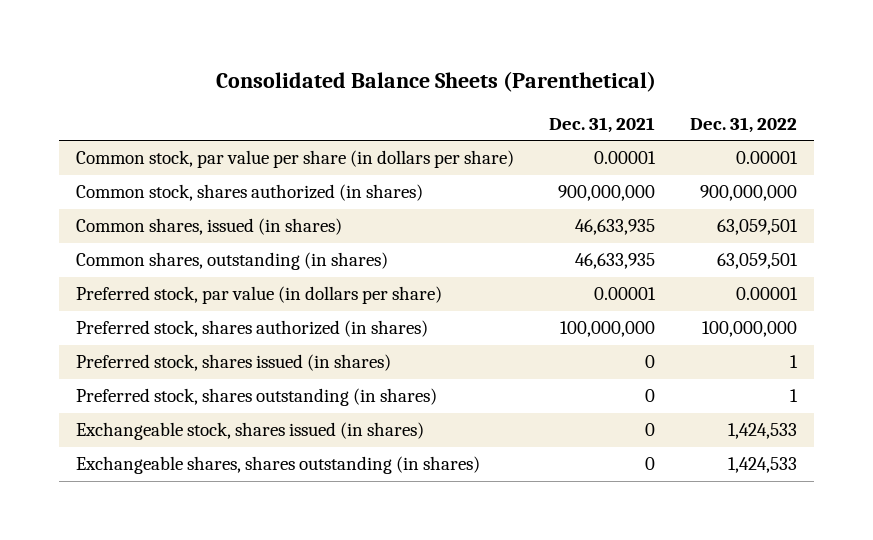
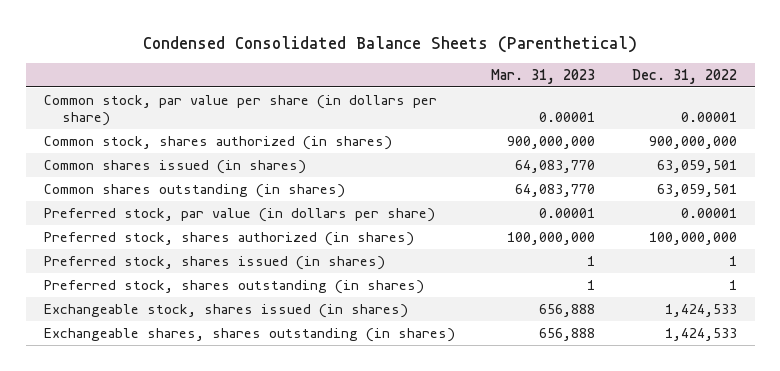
- Consolidated Balance Sheets (Parenthetical)
+ Condensed Consolidated Balance Sheets (Parenthetical)
- | Dec. 31, 2021 | Dec. 31, 2022
+ | Mar. 31, 2023 | Dec. 31, 2022
- Common shares, issued (in shares) | 46,633,935 | 63,059,501
- Common shares, outstanding (in shares) | 46,633,935 | 63,059,501
+ Common shares issued (in shares) | 64,083,770 | 63,059,501
+ Common shares outstanding (in shares) | 64,083,770 | 63,059,501

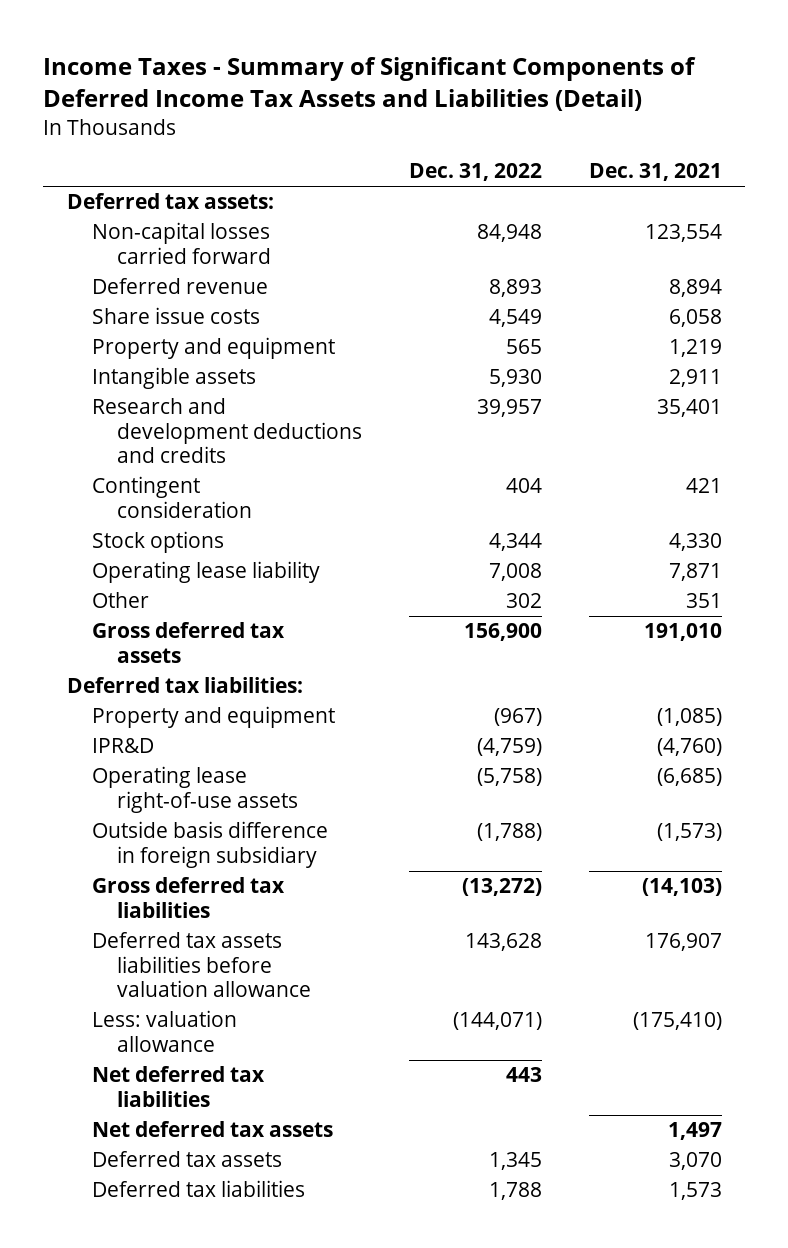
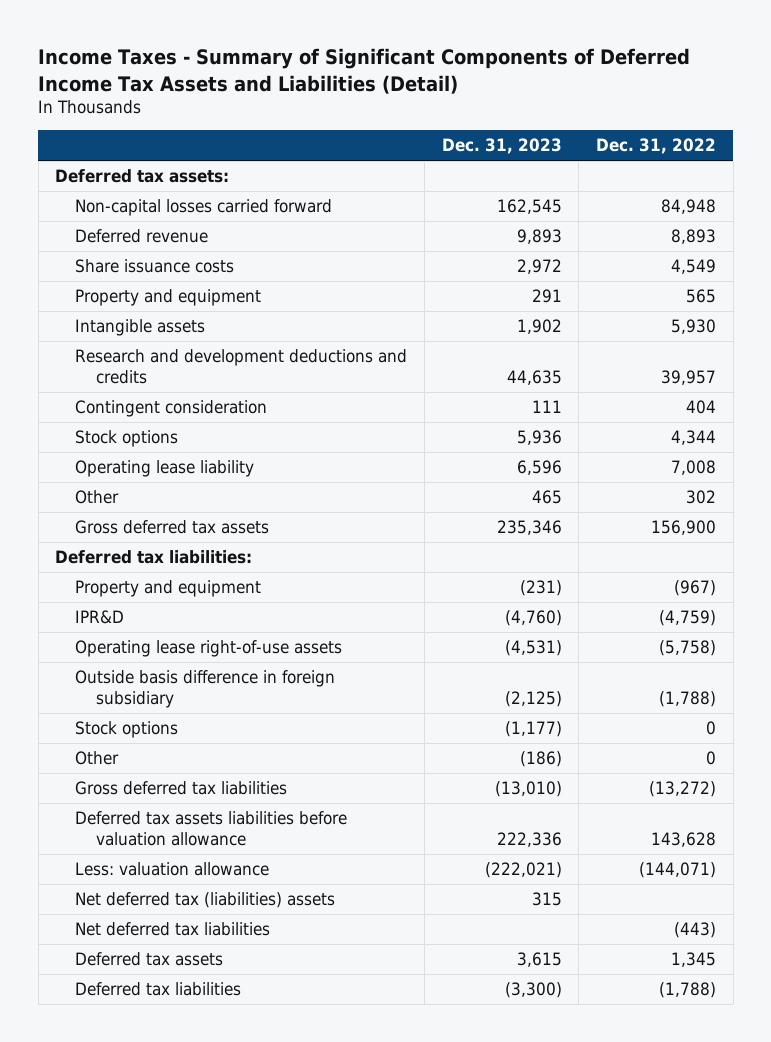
- | Dec. 31, 2022 | Dec. 31, 2021
+ | Dec. 31, 2023 | Dec. 31, 2022
- Share issue costs | 4,549 | 6,058
+ Share issuance costs | 2,972 | 4,549
+ Stock options | (1,177) | 0
+ Other | (186) | 0
- Net deferred tax liabilities | 443 |
- Net deferred tax assets | | 1,497
+ Net deferred tax (liabilities) assets | 315 |
+ Net deferred tax liabilities | | (443)
- Deferred tax liabilities | 1,788 | 1,573
+ Deferred tax liabilities | (3,300) | (1,788)

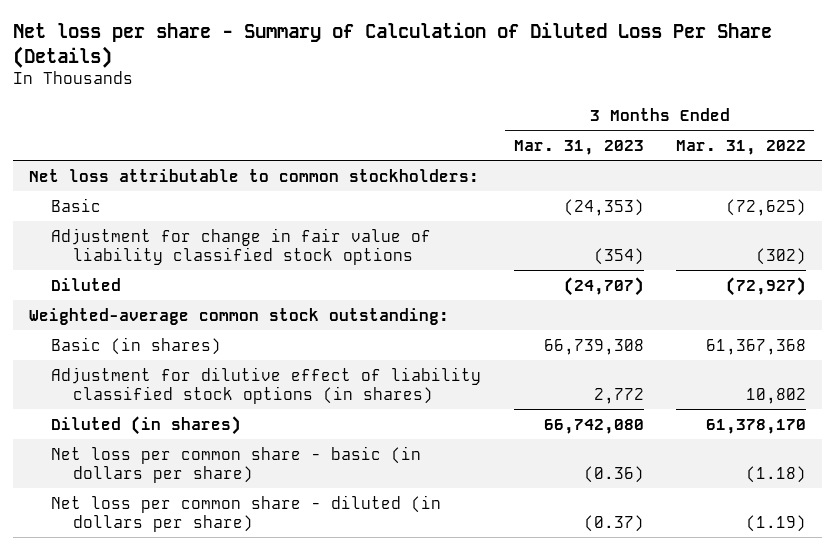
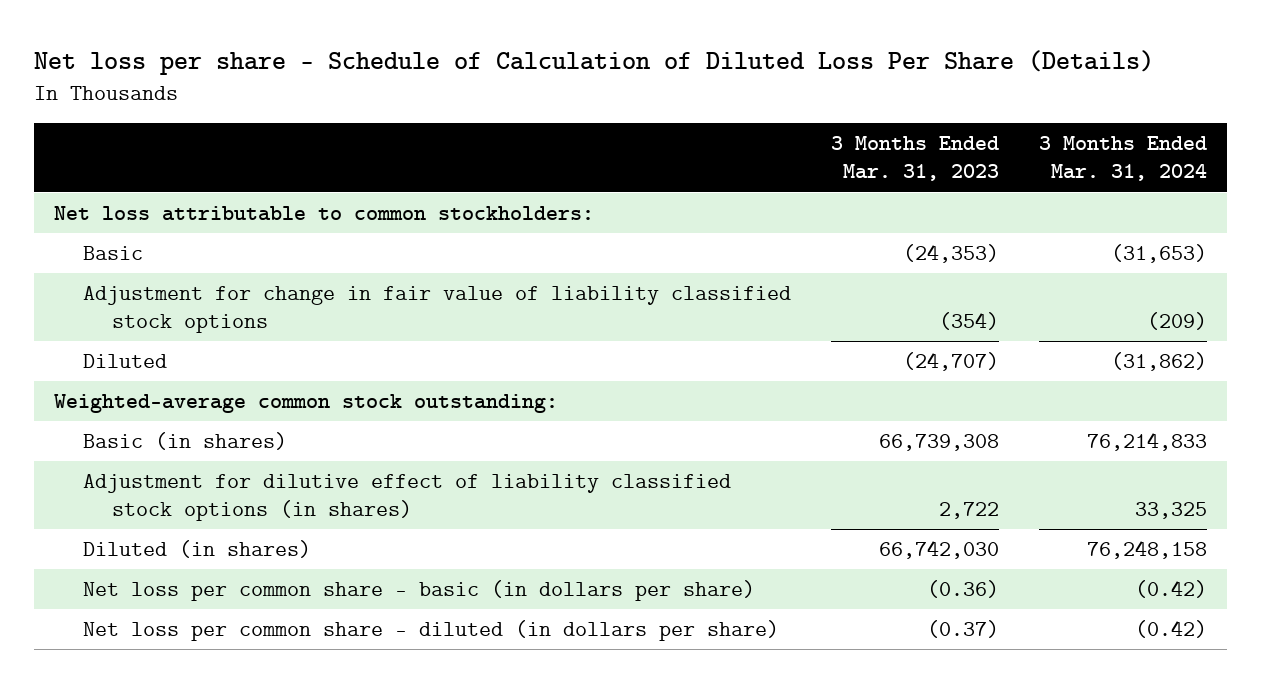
- Net loss per share - Summary of Calculation of Diluted Loss Per Share (Details)
+ Net loss per share - Schedule of Calculation of Diluted Loss Per Share (Details)
- | 3 Months Ended Mar. 31, 2023 | 3 Months Ended Mar. 31, 2022
+ | 3 Months Ended Mar. 31, 2023 | 3 Months Ended Mar. 31, 2024
- Adjustment for dilutive effect of liability classified stock options (in shares) | 2,772 | 10,802
- Diluted (in shares) | 66,742,080 | 61,378,170
+ Adjustment for dilutive effect of liability classified stock options (in shares) | 2,722 | 33,325
+ Diluted (in shares) | 66,742,030 | 76,248,158

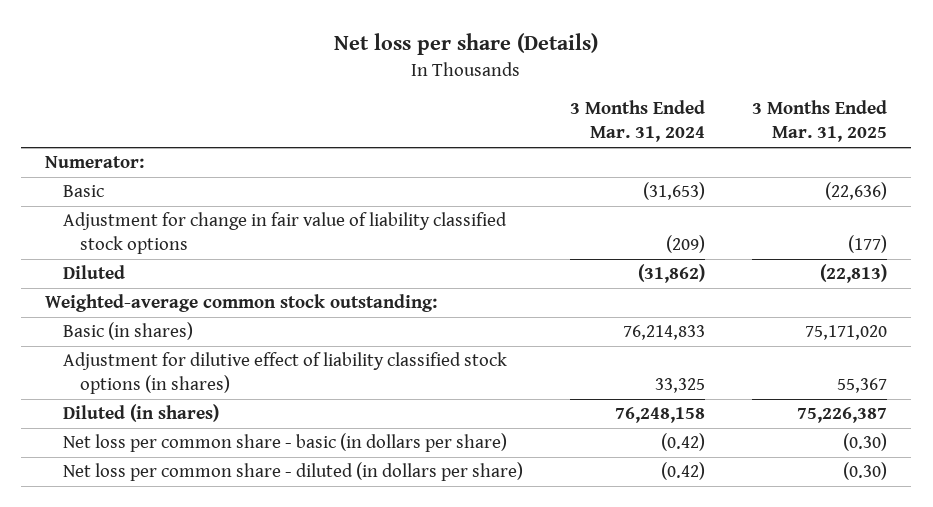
- Net loss per share - Schedule of Calculation of Diluted Loss Per Share (Details)
+ Net loss per share (Details)
- | 3 Months Ended Mar. 31, 2023 | 3 Months Ended Mar. 31, 2024
+ | 3 Months Ended Mar. 31, 2024 | 3 Months Ended Mar. 31, 2025
- Net loss attributable to common stockholders:
+ Numerator:

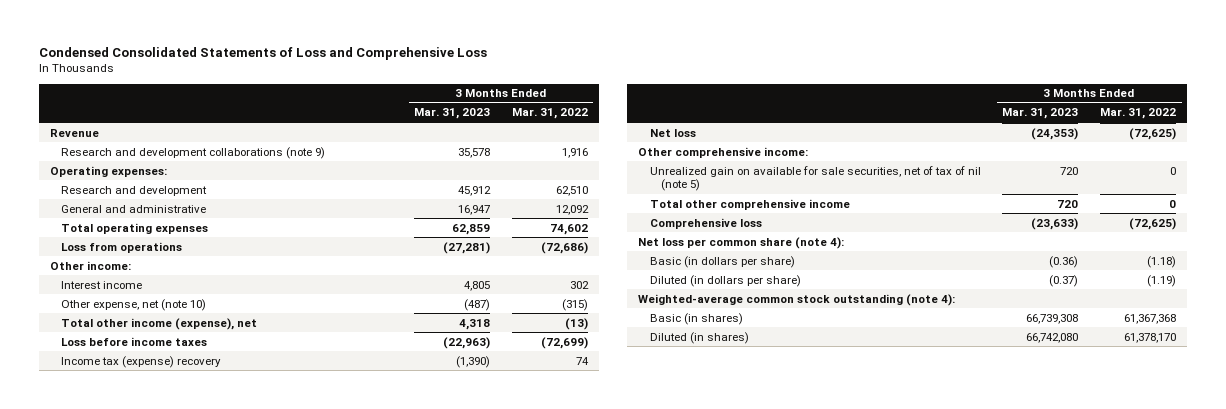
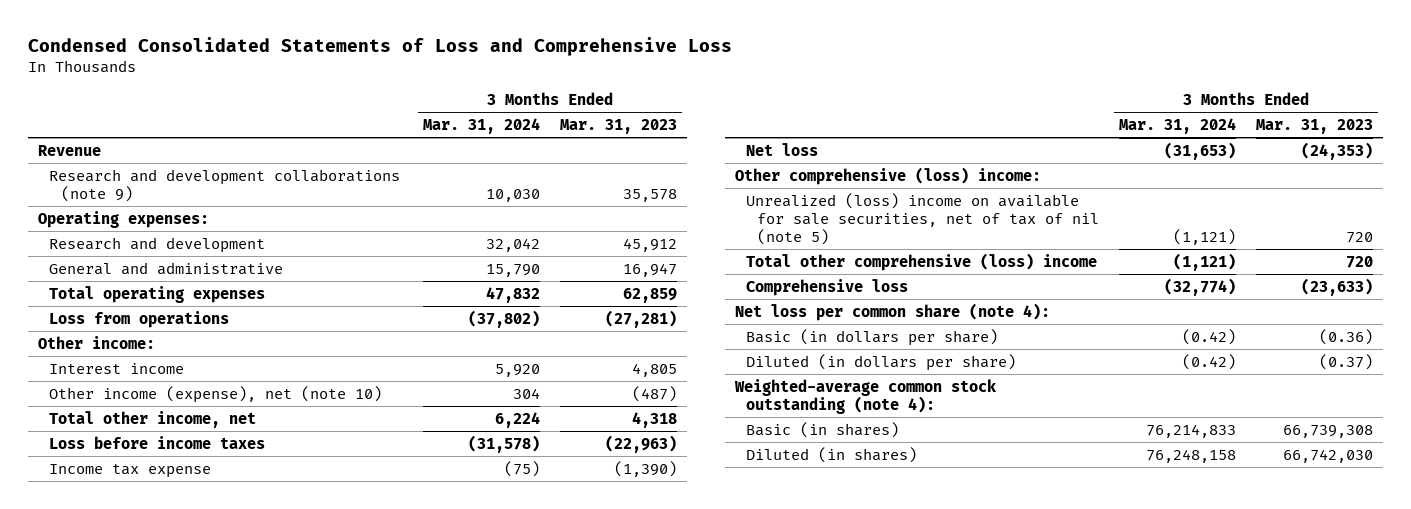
- | 3 Months Ended Mar. 31, 2023 | 3 Months Ended Mar. 31, 2022
+ | 3 Months Ended Mar. 31, 2024 | 3 Months Ended Mar. 31, 2023
- Other expense, net (note 10) | (487) | (315)
- Total other income (expense), net | 4,318 | (13)
+ Other income (expense), net (note 10) | 304 | (487)
+ Total other income, net | 6,224 | 4,318
- Income tax (expense) recovery | (1,390) | 74
+ Income tax expense | (75) | (1,390)
- Other comprehensive income:
- Unrealized gain on available for sale securities, net of tax of nil (note 5) | 720 | 0
- Total other comprehensive income | 720 | 0
+ Other comprehensive (loss) income:
+ Unrealized (loss) income on available for sale securities, net of tax of nil (note 5) | (1,121) | 720
+ Total other comprehensive (loss) income | (1,121) | 720
- Diluted (in shares) | 66,742,080 | 61,378,170
+ Diluted (in shares) | 76,248,158 | 66,742,030

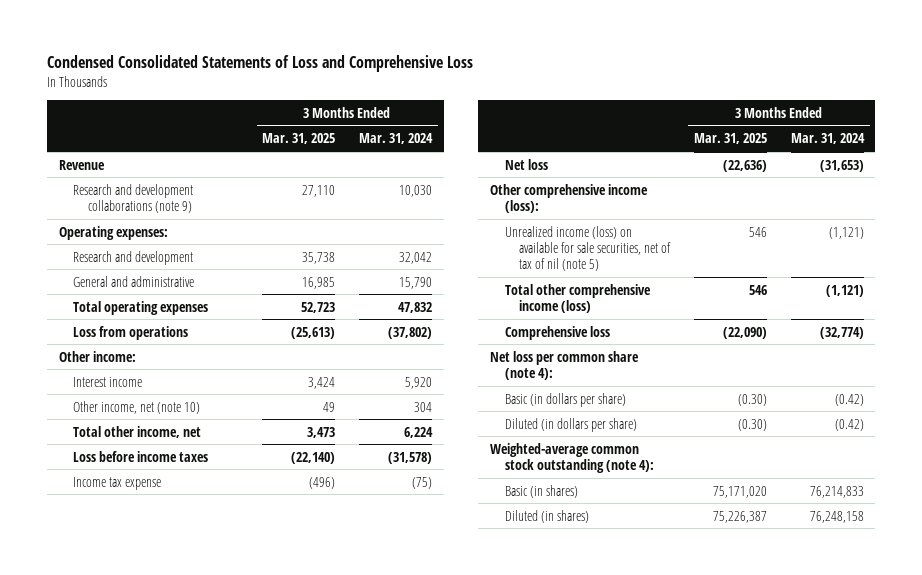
- | 3 Months Ended Mar. 31, 2024 | 3 Months Ended Mar. 31, 2023
+ | 3 Months Ended Mar. 31, 2025 | 3 Months Ended Mar. 31, 2024
- Other income (expense), net (note 10) | 304 | (487)
+ Other income, net (note 10) | 49 | 304
- Other comprehensive (loss) income:
- Unrealized (loss) income on available for sale securities, net of tax of nil (note 5) | (1,121) | 720
- Total other comprehensive (loss) income | (1,121) | 720
+ Other comprehensive income (loss):
+ Unrealized income (loss) on available for sale securities, net of tax of nil (note 5) | 546 | (1,121)
+ Total other comprehensive income (loss) | 546 | (1,121)

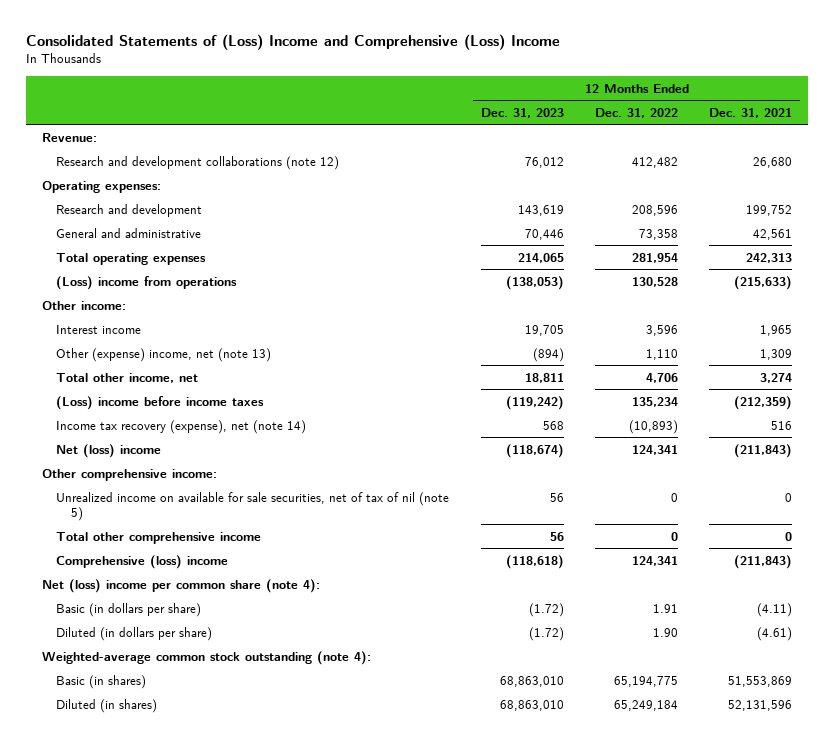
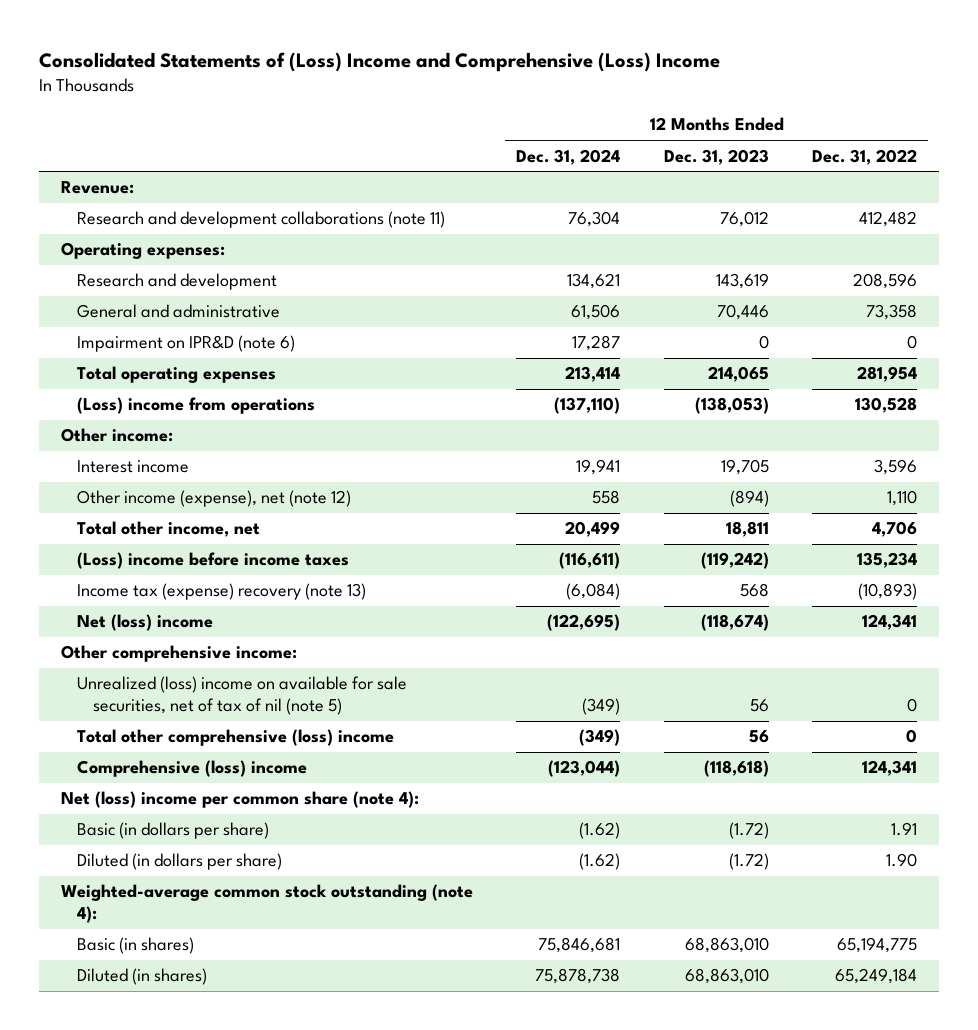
- | 12 Months Ended Dec. 31, 2023 | 12 Months Ended Dec. 31, 2022 | 12 Months Ended Dec. 31, 2021
+ | 12 Months Ended Dec. 31, 2024 | 12 Months Ended Dec. 31, 2023 | 12 Months Ended Dec. 31, 2022
- Research and development collaborations (note 12) | 76,012 | 412,482 | 26,680
+ Research and development collaborations (note 11) | 76,304 | 76,012 | 412,482
+ Impairment on IPR&D (note 6) | 17,287 | 0 | 0
- Other (expense) income, net (note 13) | (894) | 1,110 | 1,309
+ Other income (expense), net (note 12) | 558 | (894) | 1,110
- Income tax recovery (expense), net (note 14) | 568 | (10,893) | 516
+ Income tax (expense) recovery (note 13) | (6,084) | 568 | (10,893)
- Unrealized income on available for sale securities, net of tax of nil (note 5) | 56 | 0 | 0
- Total other comprehensive income | 56 | 0 | 0
+ Unrealized (loss) income on available for sale securities, net of tax of nil (note 5) | (349) | 56 | 0
+ Total other comprehensive (loss) income | (349) | 56 | 0

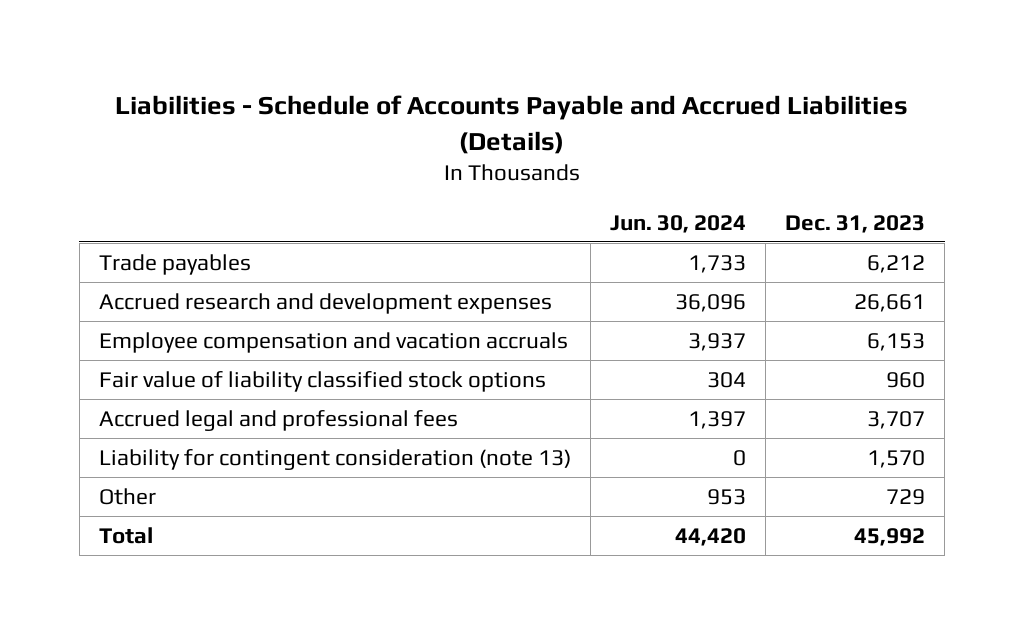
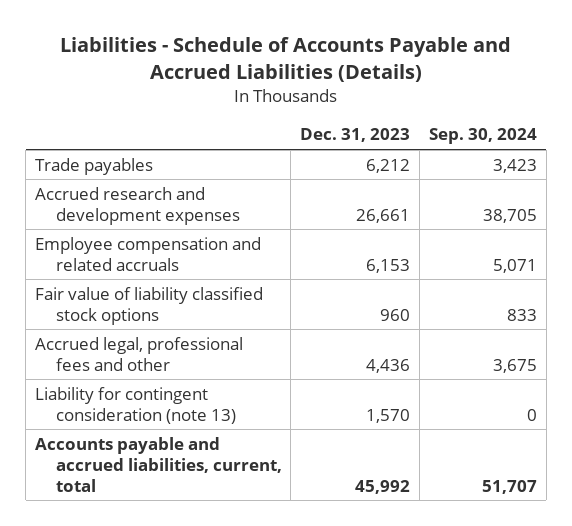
- | Jun. 30, 2024 | Dec. 31, 2023
+ | Dec. 31, 2023 | Sep. 30, 2024
- Employee compensation and vacation accruals | 3,937 | 6,153
+ Employee compensation and related accruals | 6,153 | 5,071
- Accrued legal and professional fees | 1,397 | 3,707
+ Accrued legal, professional fees and other | 4,436 | 3,675
- Other | 953 | 729
- Total | 44,420 | 45,992
+ Accounts payable and accrued liabilities, current, total | 45,992 | 51,707

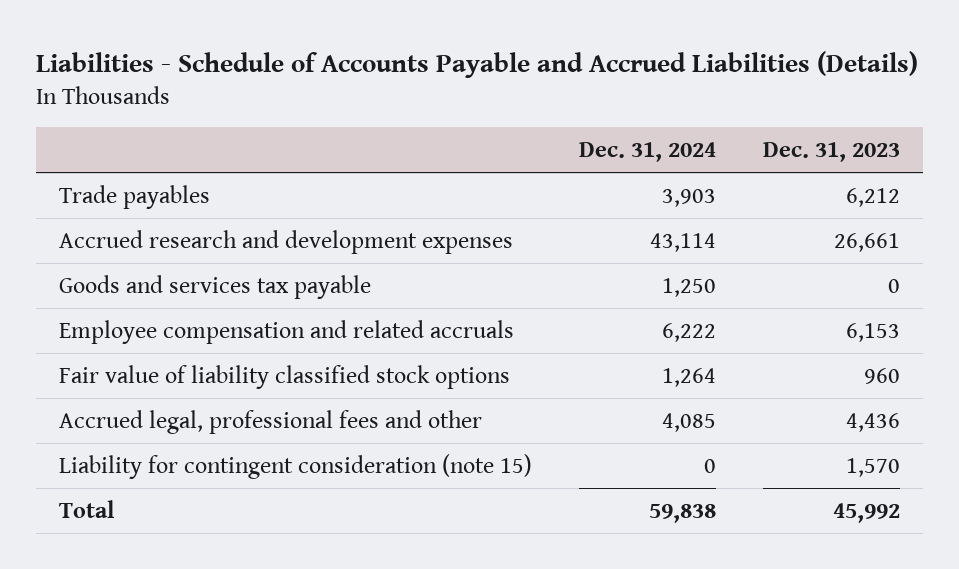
- | Dec. 31, 2023 | Sep. 30, 2024
+ | Dec. 31, 2024 | Dec. 31, 2023
+ Goods and services tax payable | 1,250 | 0
- Liability for contingent consideration (note 13) | 1,570 | 0
- Accounts payable and accrued liabilities, current, total | 45,992 | 51,707
+ Liability for contingent consideration (note 15) | 0 | 1,570
+ Total | 59,838 | 45,992

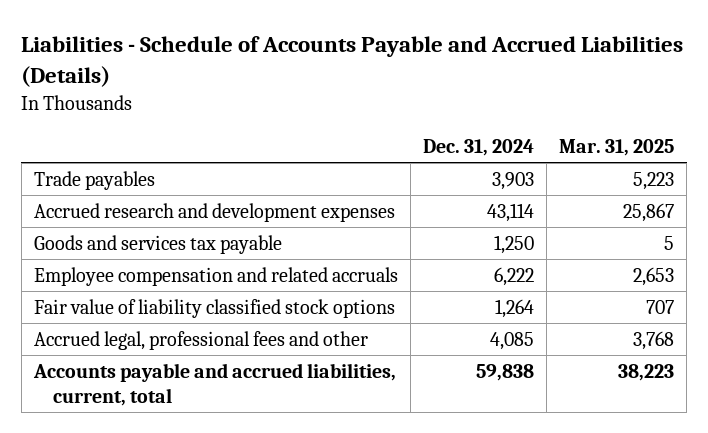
- | Dec. 31, 2024 | Dec. 31, 2023
+ | Dec. 31, 2024 | Mar. 31, 2025
- Liability for contingent consideration (note 15) | 0 | 1,570
- Total | 59,838 | 45,992
+ Accounts payable and accrued liabilities, current, total | 59,838 | 38,223

